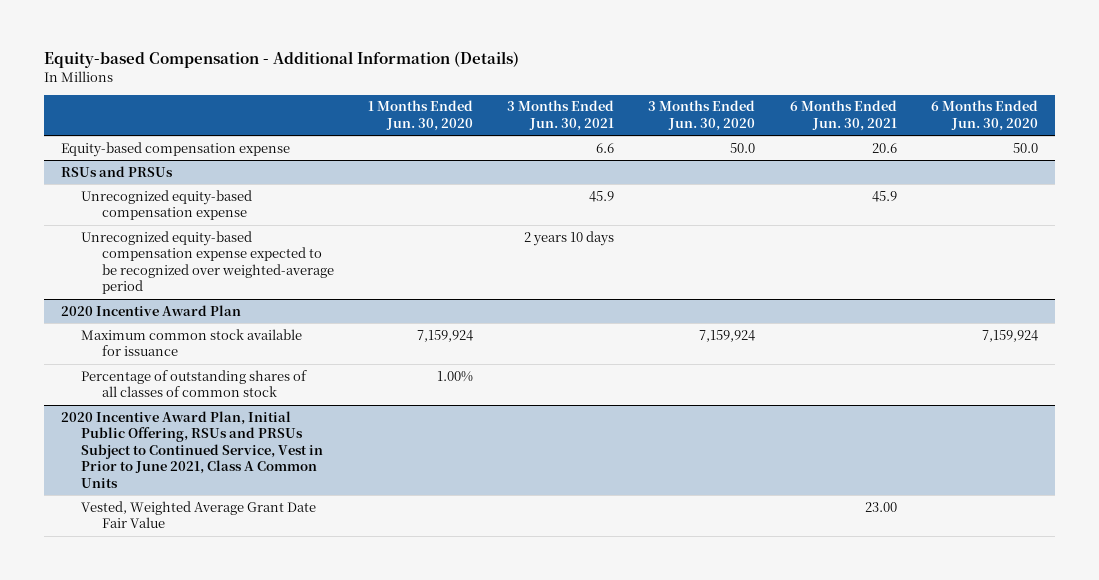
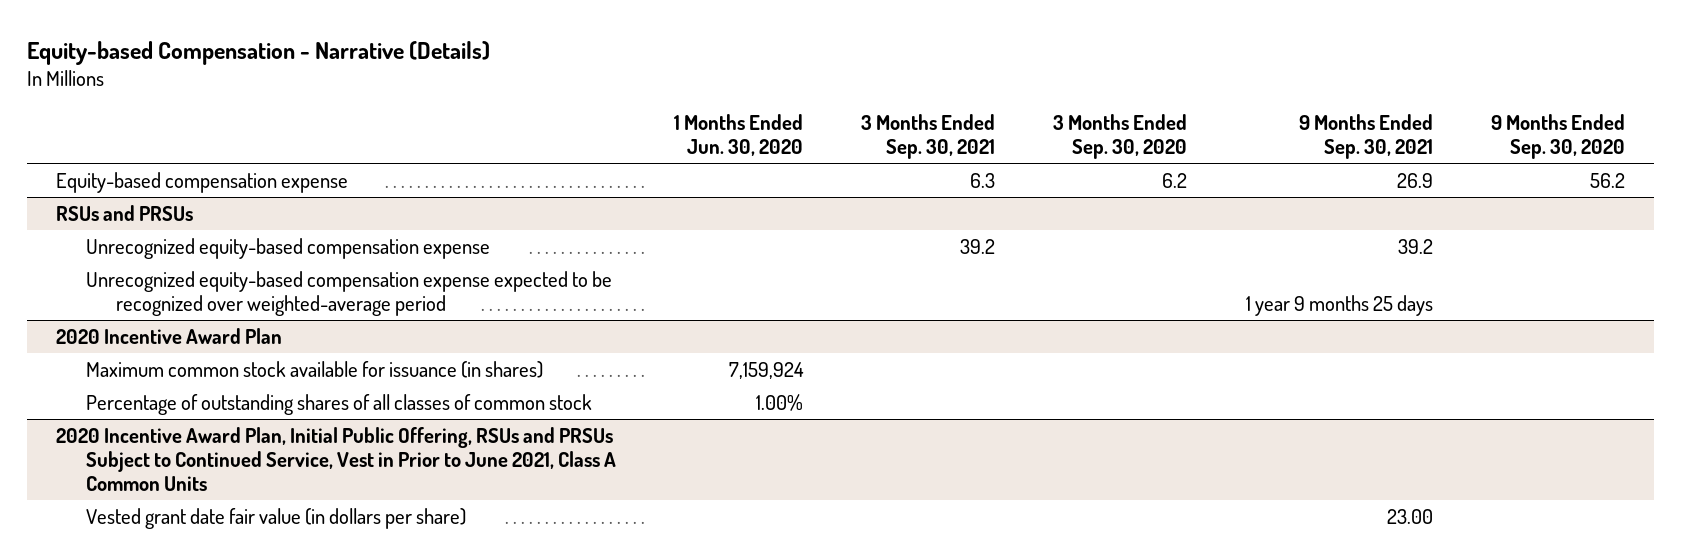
- Equity-based Compensation - Additional Information (Details)
+ Equity-based Compensation - Narrative (Details)
- | 1 Months Ended Jun. 30, 2020 | 3 Months Ended Jun. 30, 2021 | 3 Months Ended Jun. 30, 2020 | 6 Months Ended Jun. 30, 2021 | 6 Months Ended Jun. 30, 2020
+ | 1 Months Ended Jun. 30, 2020 | 3 Months Ended Sep. 30, 2021 | 3 Months Ended Sep. 30, 2020 | 9 Months Ended Sep. 30, 2021 | 9 Months Ended Sep. 30, 2020
@ 2020 Incentive Award Plan
- Maximum common stock available for issuance | 7,159,924 | | 7,159,924 | | 7,159,924
+ Maximum common stock available for issuance (in shares) | 7,159,924 | | | |
@ 2020 Incentive Award Plan, Initial Public Offering, RSUs and PRSUs Subject to Continued Service, Vest in Prior to June 2021, Class A Common Units
- Vested, Weighted Average Grant Date Fair Value | | | | 23.00 |
+ Vested grant date fair value (in dollars per share) | | | | 23.00 |

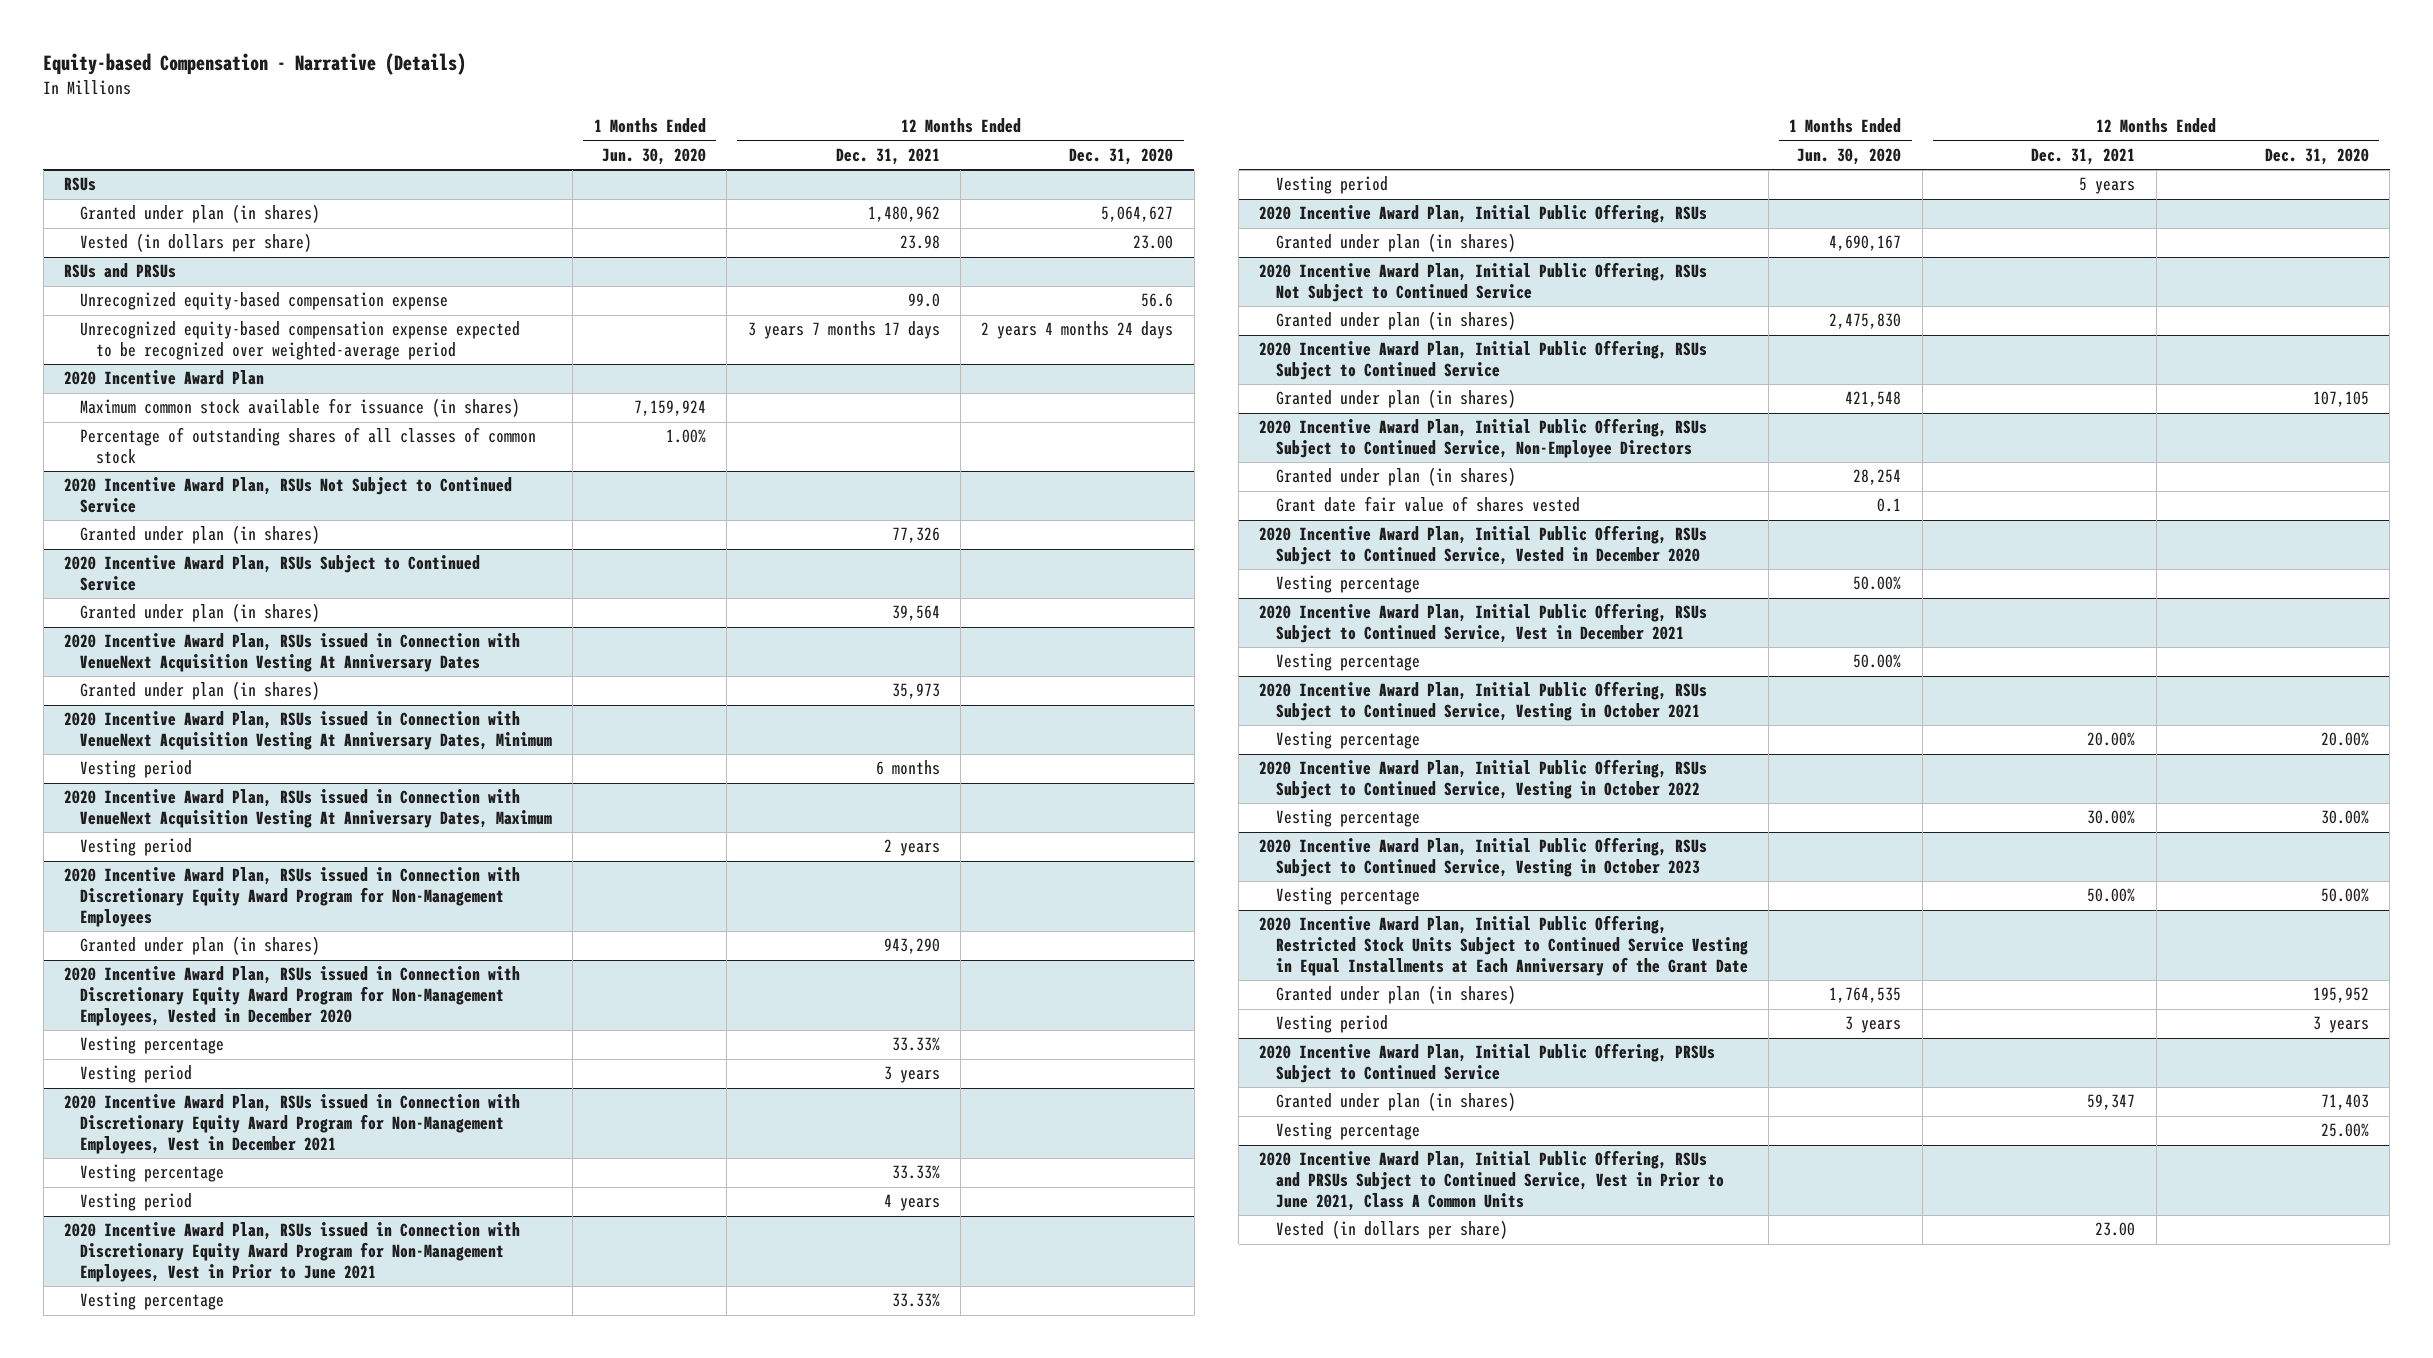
- | 1 Months Ended Jun. 30, 2020 | 3 Months Ended Sep. 30, 2021 | 3 Months Ended Sep. 30, 2020 | 9 Months Ended Sep. 30, 2021 | 9 Months Ended Sep. 30, 2020
+ | 1 Months Ended Jun. 30, 2020 | 12 Months Ended Dec. 31, 2021 | 12 Months Ended Dec. 31, 2020
- Equity-based compensation expense | | 6.3 | 6.2 | 26.9 | 56.2
+ RSUs
+ Granted under plan (in shares) | | 1,480,962 | 5,064,627
+ Vested (in dollars per share) | | 23.98 | 23.00
+ 2020 Incentive Award Plan, RSUs Not Subject to Continued Service
+ Granted under plan (in shares) | | 77,326 |
+ 2020 Incentive Award Plan, RSUs Subject to Continued Service
+ Granted under plan (in shares) | | 39,564 |
+ 2020 Incentive Award Plan, RSUs issued in Connection with VenueNext Acquisition Vesting At Anniversary Dates
+ Granted under plan (in shares) | | 35,973 |
+ 2020 Incentive Award Plan, RSUs issued in Connection with VenueNext Acquisition Vesting At Anniversary Dates, Minimum
+ Vesting period | | 6 months |
+ 2020 Incentive Award Plan, RSUs issued in Connection with VenueNext Acquisition Vesting At Anniversary Dates, Maximum
+ Vesting period | | 2 years |
+ 2020 Incentive Award Plan, RSUs issued in Connection with Discretionary Equity Award Program for Non-Management Employees
+ Granted under plan (in shares) | | 943,290 |
+ 2020 Incentive Award Plan, RSUs issued in Connection with Discretionary Equity Award Program for Non-Management Employees, Vested in December 2020
+ Vesting percentage | | 33.33% |
+ Vesting period | | 3 years |
+ 2020 Incentive Award Plan, RSUs issued in Connection with Discretionary Equity Award Program for Non-Management Employees, Vest in December 2021
+ Vesting percentage | | 33.33% |
+ Vesting period | | 4 years |
+ 2020 Incentive Award Plan, RSUs issued in Connection with Discretionary Equity Award Program for Non-Management Employees, Vest in Prior to June 2021
+ Vesting percentage | | 33.33% |
+ Vesting period | | 5 years |
+ 2020 Incentive Award Plan, Initial Public Offering, RSUs
+ Granted under plan (in shares) | 4,690,167 | |
+ 2020 Incentive Award Plan, Initial Public Offering, RSUs Not Subject to Continued Service
+ Granted under plan (in shares) | 2,475,830 | |
+ 2020 Incentive Award Plan, Initial Public Offering, RSUs Subject to Continued Service
+ Granted under plan (in shares) | 421,548 | | 107,105
+ 2020 Incentive Award Plan, Initial Public Offering, RSUs Subject to Continued Service, Non-Employee Directors
+ Granted under plan (in shares) | 28,254 | |
+ Grant date fair value of shares vested | 0.1 | |
+ 2020 Incentive Award Plan, Initial Public Offering, RSUs Subject to Continued Service, Vested in December 2020
+ Vesting percentage | 50.00% | |
+ 2020 Incentive Award Plan, Initial Public Offering, RSUs Subject to Continued Service, Vest in December 2021
+ Vesting percentage | 50.00% | |
+ 2020 Incentive Award Plan, Initial Public Offering, RSUs Subject to Continued Service, Vesting in October 2021
+ Vesting percentage | | 20.00% | 20.00%
+ 2020 Incentive Award Plan, Initial Public Offering, RSUs Subject to Continued Service, Vesting in October 2022
+ Vesting percentage | | 30.00% | 30.00%
+ 2020 Incentive Award Plan, Initial Public Offering, RSUs Subject to Continued Service, Vesting in October 2023
+ Vesting percentage | | 50.00% | 50.00%
+ 2020 Incentive Award Plan, Initial Public Offering, Restricted Stock Units Subject to Continued Service Vesting in Equal Installments at Each Anniversary of the Grant Date
+ Granted under plan (in shares) | 1,764,535 | | 195,952
+ Vesting period | 3 years | | 3 years
+ 2020 Incentive Award Plan, Initial Public Offering, PRSUs Subject to Continued Service
+ Granted under plan (in shares) | | 59,347 | 71,403
+ Vesting percentage | | | 25.00%
@ 2020 Incentive Award Plan, Initial Public Offering, RSUs and PRSUs Subject to Continued Service, Vest in Prior to June 2021, Class A Common Units
- Vested grant date fair value (in dollars per share) | | | | 23.00 |
+ Vested (in dollars per share) | | 23.00 |

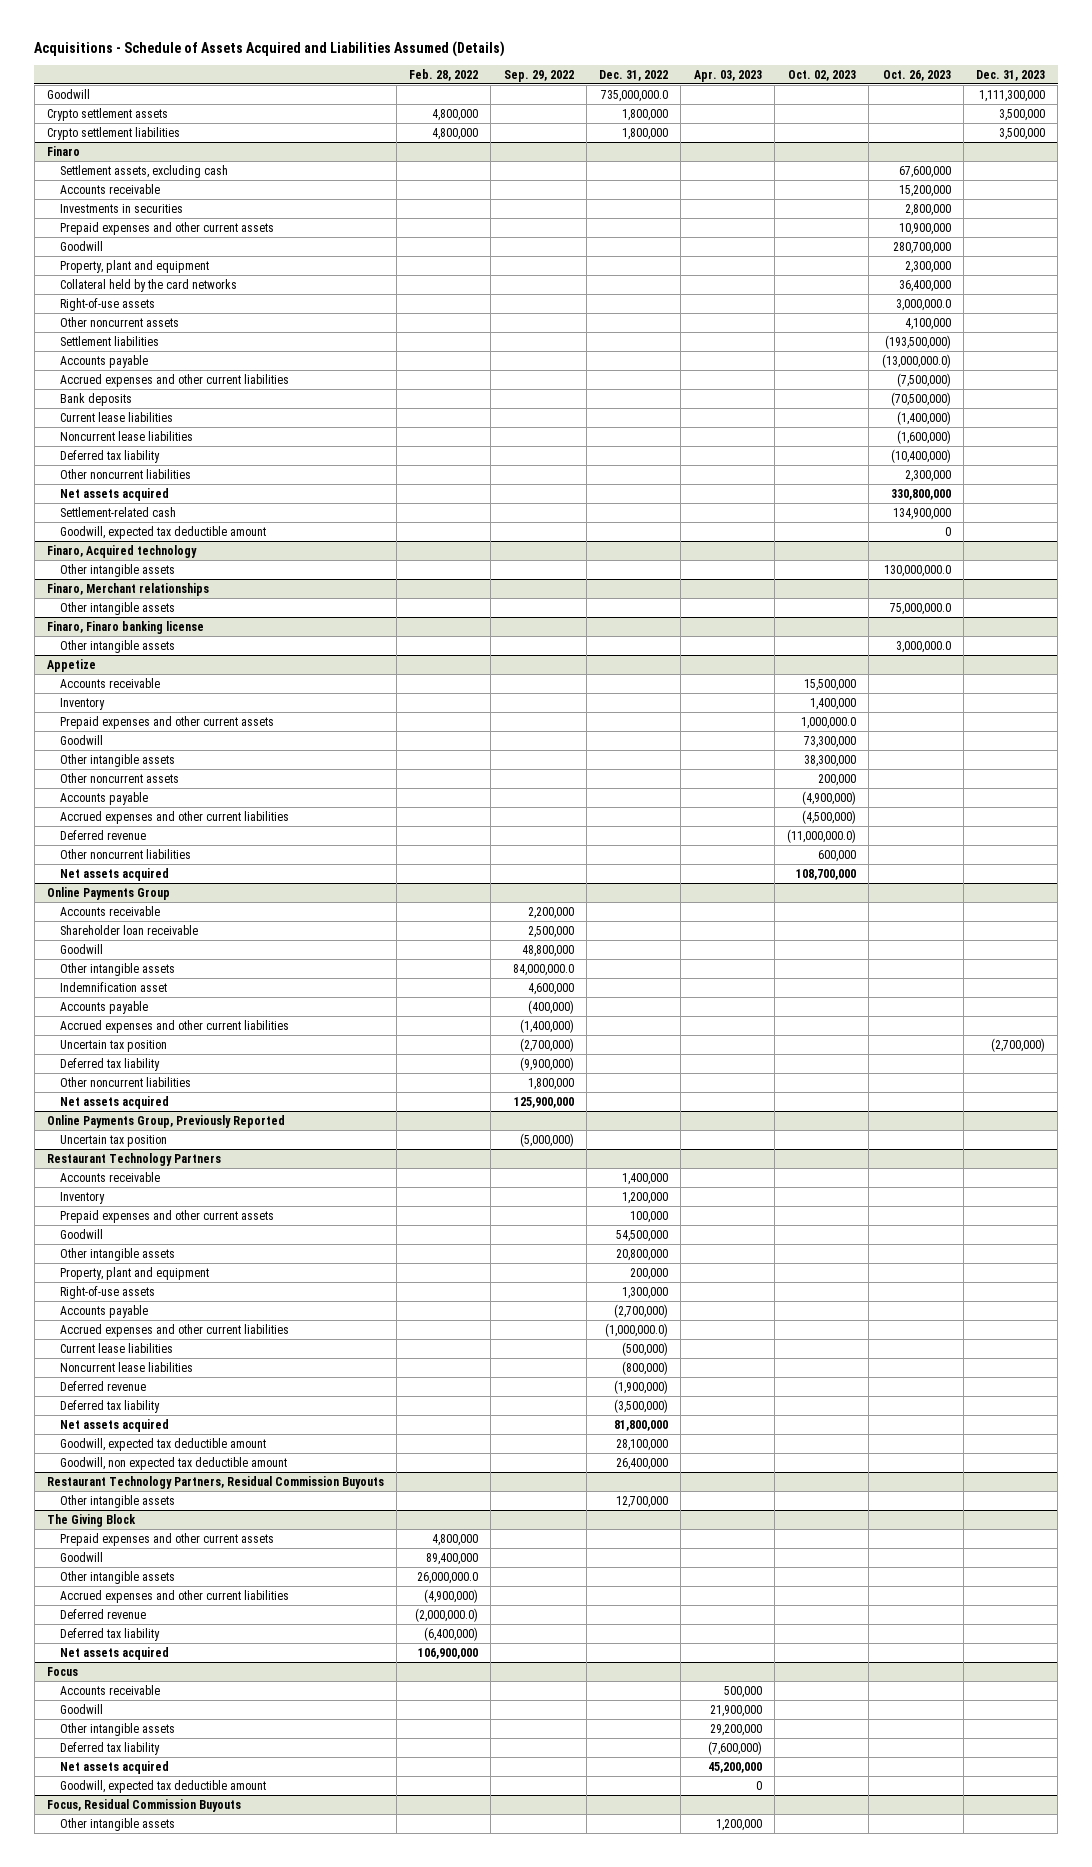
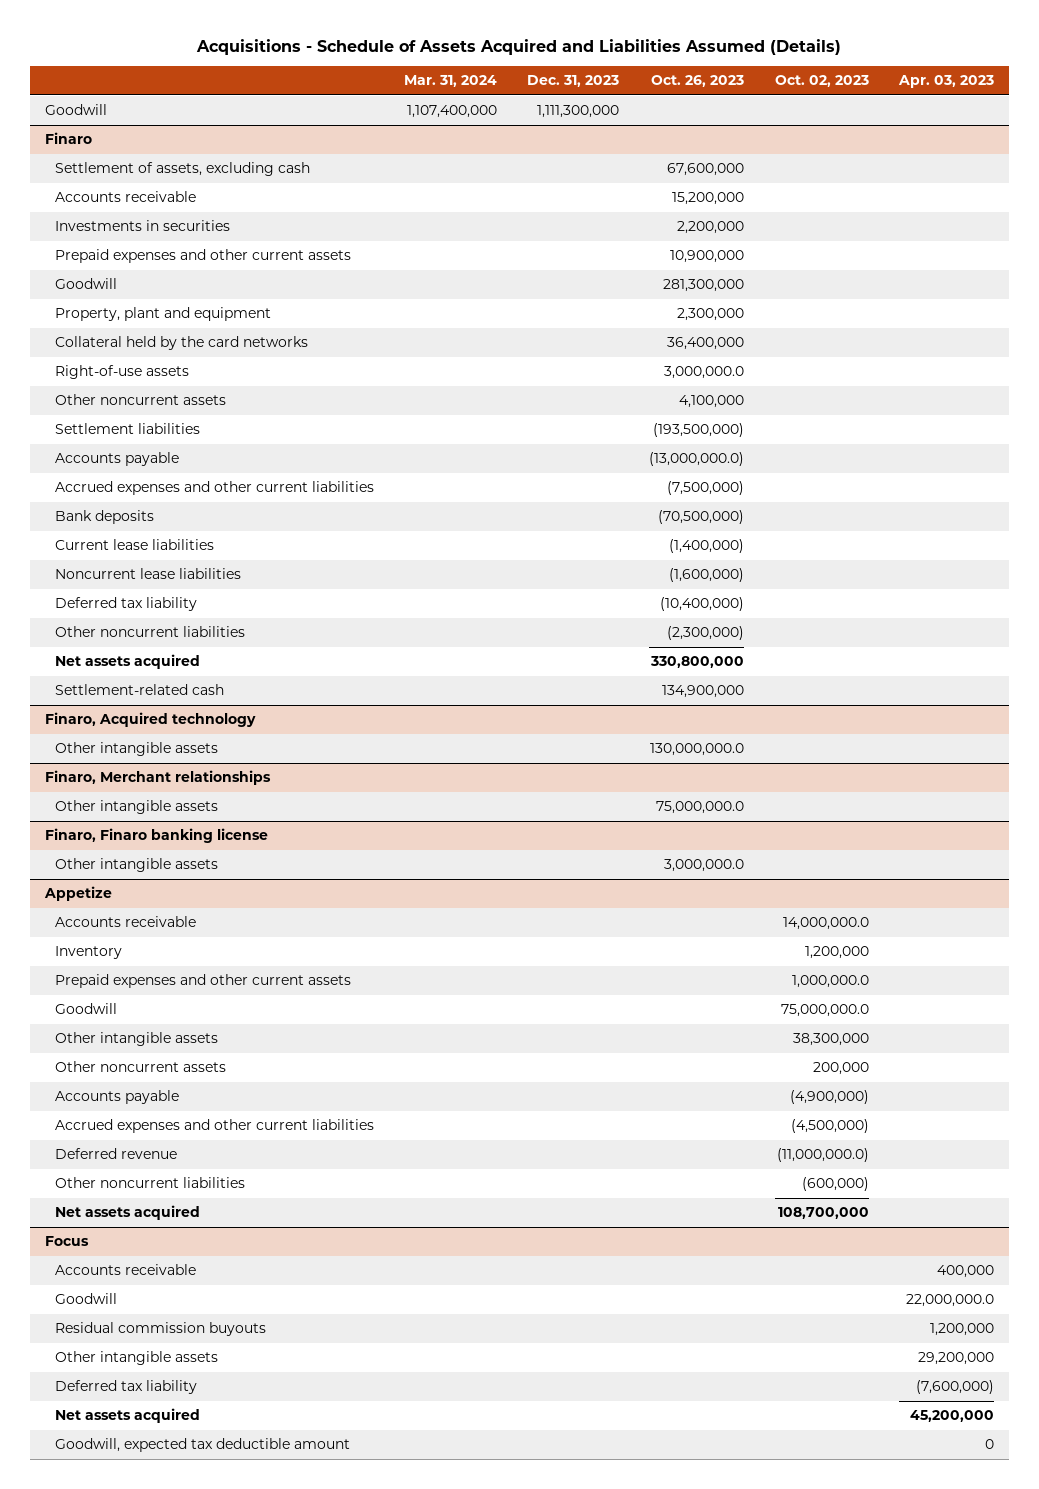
- | Feb. 28, 2022 | Sep. 29, 2022 | Dec. 31, 2022 | Apr. 03, 2023 | Oct. 02, 2023 | Oct. 26, 2023 | Dec. 31, 2023
+ | Mar. 31, 2024 | Dec. 31, 2023 | Oct. 26, 2023 | Oct. 02, 2023 | Apr. 03, 2023
- Crypto settlement assets | 4,800,000 | | 1,800,000 | | | | 3,500,000
- Crypto settlement liabilities | 4,800,000 | | 1,800,000 | | | | 3,500,000
@ Finaro
- Settlement assets, excluding cash | | | | | | 67,600,000 |
+ Settlement of assets, excluding cash | | | 67,600,000 | |
- Investments in securities | | | | | | 2,800,000 |
+ Investments in securities | | | 2,200,000 | |
- Goodwill | | | | | | 280,700,000 |
+ Goodwill | | | 281,300,000 | |
- Other noncurrent liabilities | | | | | | 2,300,000 |
+ Other noncurrent liabilities | | | (2,300,000) | |
- Goodwill, expected tax deductible amount | | | | | | 0 |
@ Appetize
- Accounts receivable | | | | | 15,500,000 | |
- Inventory | | | | | 1,400,000 | |
+ Accounts receivable | | | | 14,000,000.0 |
+ Inventory | | | | 1,200,000 |
- Goodwill | | | | | 73,300,000 | |
+ Goodwill | | | | 75,000,000.0 |
- Other noncurrent liabilities | | | | | 600,000 | |
+ Other noncurrent liabilities | | | | (600,000) |
- Online Payments Group
- Accounts receivable | | 2,200,000 | | | | |
- Shareholder loan receivable | | 2,500,000 | | | | |
- Goodwill | | 48,800,000 | | | | |
- Other intangible assets | | 84,000,000.0 | | | | |
- Indemnification asset | | 4,600,000 | | | | |
- Accounts payable | | (400,000) | | | | |
- Accrued expenses and other current liabilities | | (1,400,000) | | | | |
- Uncertain tax position | | (2,700,000) | | | | | (2,700,000)
- Deferred tax liability | | (9,900,000) | | | | |
- Other noncurrent liabilities | | 1,800,000 | | | | |
- Net assets acquired | | 125,900,000 | | | | |
- Online Payments Group, Previously Reported
- Uncertain tax position | | (5,000,000) | | | | |
- Restaurant Technology Partners
- Accounts receivable | | | 1,400,000 | | | |
- Inventory | | | 1,200,000 | | | |
- Prepaid expenses and other current assets | | | 100,000 | | | |
- Goodwill | | | 54,500,000 | | | |
- Other intangible assets | | | 20,800,000 | | | |
- Property, plant and equipment | | | 200,000 | | | |
- Right-of-use assets | | | 1,300,000 | | | |
- Accounts payable | | | (2,700,000) | | | |
- Accrued expenses and other current liabilities | | | (1,000,000.0) | | | |
- Current lease liabilities | | | (500,000) | | | |
- Noncurrent lease liabilities | | | (800,000) | | | |
- Deferred revenue | | | (1,900,000) | | | |
- Deferred tax liability | | | (3,500,000) | | | |
- Net assets acquired | | | 81,800,000 | | | |
- Goodwill, expected tax deductible amount | | | 28,100,000 | | | |
- Goodwill, non expected tax deductible amount | | | 26,400,000 | | | |
- Restaurant Technology Partners, Residual Commission Buyouts
- Other intangible assets | | | 12,700,000 | | | |
- The Giving Block
- Prepaid expenses and other current assets | 4,800,000 | | | | | |
- Goodwill | 89,400,000 | | | | | |
- Other intangible assets | 26,000,000.0 | | | | | |
- Accrued expenses and other current liabilities | (4,900,000) | | | | | |
- Deferred revenue | (2,000,000.0) | | | | | |
- Deferred tax liability | (6,400,000) | | | | | |
- Net assets acquired | 106,900,000 | | | | | |
@ Focus
- Accounts receivable | | | | 500,000 | | |
- Goodwill | | | | 21,900,000 | | |
+ Accounts receivable | | | | | 400,000
+ Goodwill | | | | | 22,000,000.0
+ Residual commission buyouts | | | | | 1,200,000
- Focus, Residual Commission Buyouts
- Other intangible assets | | | | 1,200,000 | | |

